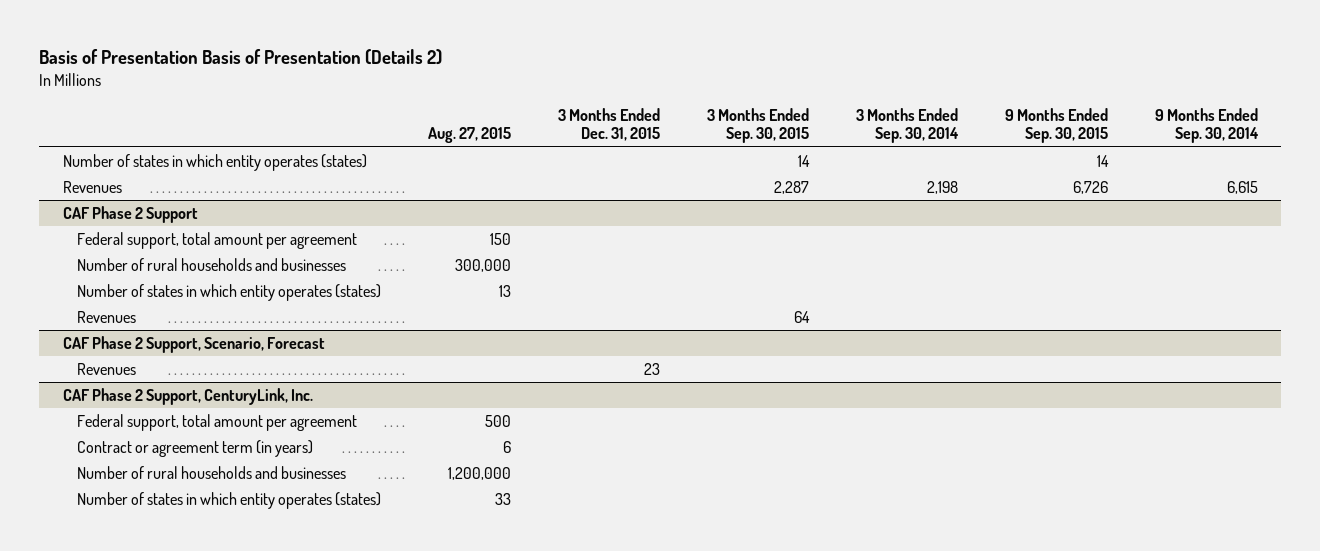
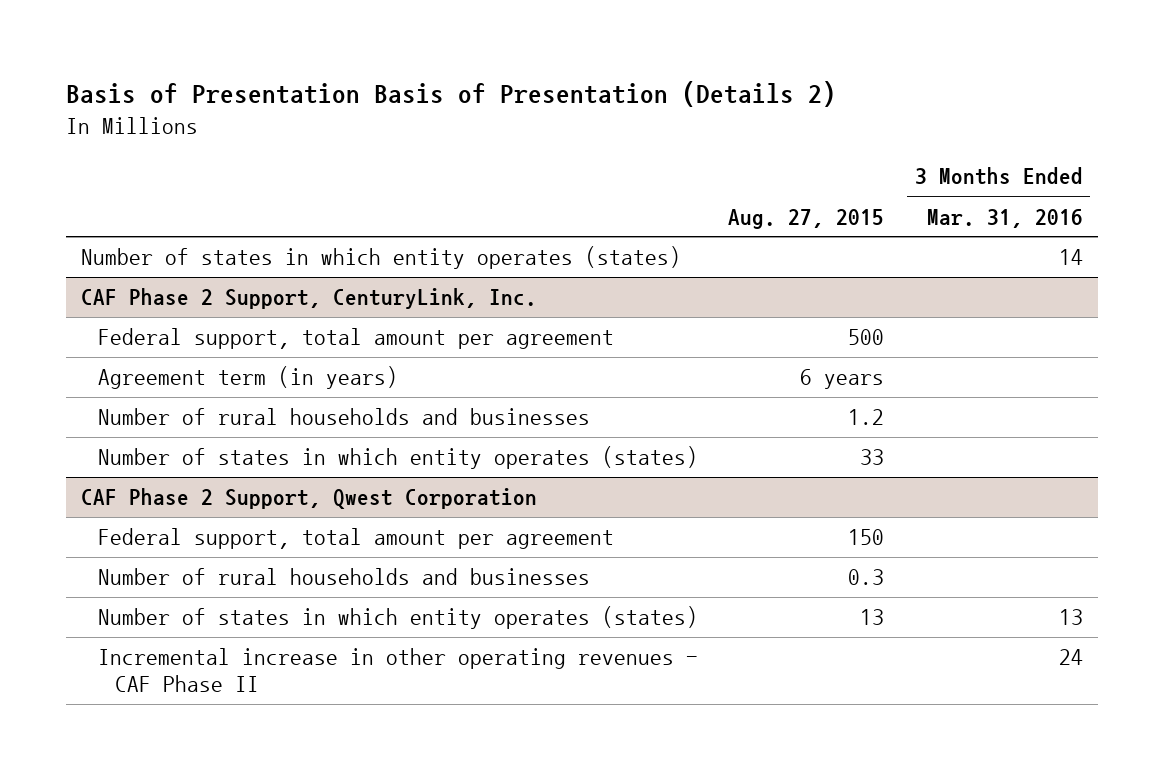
- | Aug. 27, 2015 | 3 Months Ended Dec. 31, 2015 | 3 Months Ended Sep. 30, 2015 | 3 Months Ended Sep. 30, 2014 | 9 Months Ended Sep. 30, 2015 | 9 Months Ended Sep. 30, 2014
+ | Aug. 27, 2015 | 3 Months Ended Mar. 31, 2016
- Revenues | | | 2,287 | 2,198 | 6,726 | 6,615
- CAF Phase 2 Support
- Federal support, total amount per agreement | 150 | | | | |
- Number of rural households and businesses | 300,000 | | | | |
- Number of states in which entity operates (states) | 13 | | | | |
- Revenues | | | 64 | | |
- CAF Phase 2 Support, Scenario, Forecast
- Revenues | | 23 | | | |
@ CAF Phase 2 Support, CenturyLink, Inc.
- Contract or agreement term (in years) | 6 | | | | |
- Number of rural households and businesses | 1,200,000 | | | | |
+ Agreement term (in years) | 6 years |
+ Number of rural households and businesses | 1.2 |
+ CAF Phase 2 Support, Qwest Corporation
+ Federal support, total amount per agreement | 150 |
+ Number of rural households and businesses | 0.3 |
+ Number of states in which entity operates (states) | 13 | 13
+ Incremental increase in other operating revenues - CAF Phase II | | 24

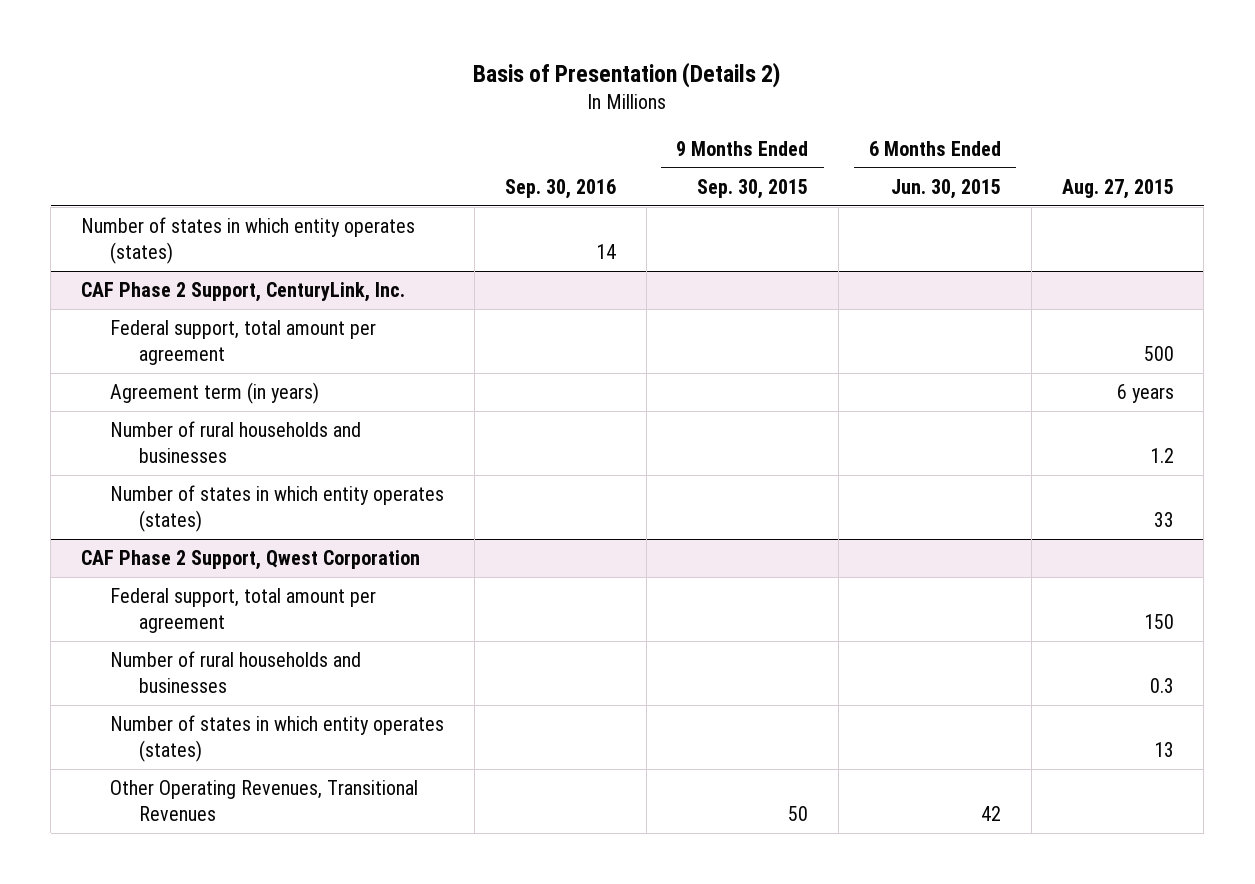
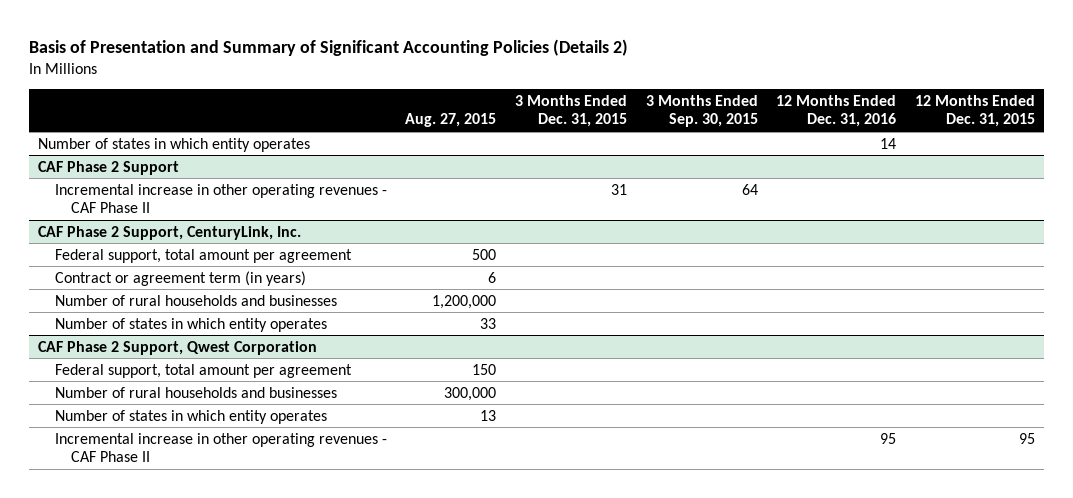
- Basis of Presentation (Details 2)
+ Basis of Presentation and Summary of Significant Accounting Policies (Details 2)
- | Sep. 30, 2016 | 9 Months Ended Sep. 30, 2015 | 6 Months Ended Jun. 30, 2015 | Aug. 27, 2015
+ | Aug. 27, 2015 | 3 Months Ended Dec. 31, 2015 | 3 Months Ended Sep. 30, 2015 | 12 Months Ended Dec. 31, 2016 | 12 Months Ended Dec. 31, 2015
- Number of states in which entity operates (states) | 14 | | |
+ Number of states in which entity operates | | | | 14 |
+ CAF Phase 2 Support
+ Incremental increase in other operating revenues - CAF Phase II | | 31 | 64 | |
@ CAF Phase 2 Support, CenturyLink, Inc.
- Agreement term (in years) | | | | 6 years
- Number of rural households and businesses | | | | 1.2
- Number of states in which entity operates (states) | | | | 33
+ Contract or agreement term (in years) | 6 | | | |
+ Number of rural households and businesses | 1,200,000 | | | |
+ Number of states in which entity operates | 33 | | | |
@ CAF Phase 2 Support, Qwest Corporation
- Number of rural households and businesses | | | | 0.3
- Number of states in which entity operates (states) | | | | 13
- Other Operating Revenues, Transitional Revenues | | 50 | 42 |
+ Number of rural households and businesses | 300,000 | | | |
+ Number of states in which entity operates | 13 | | | |
+ Incremental increase in other operating revenues - CAF Phase II | | | | 95 | 95

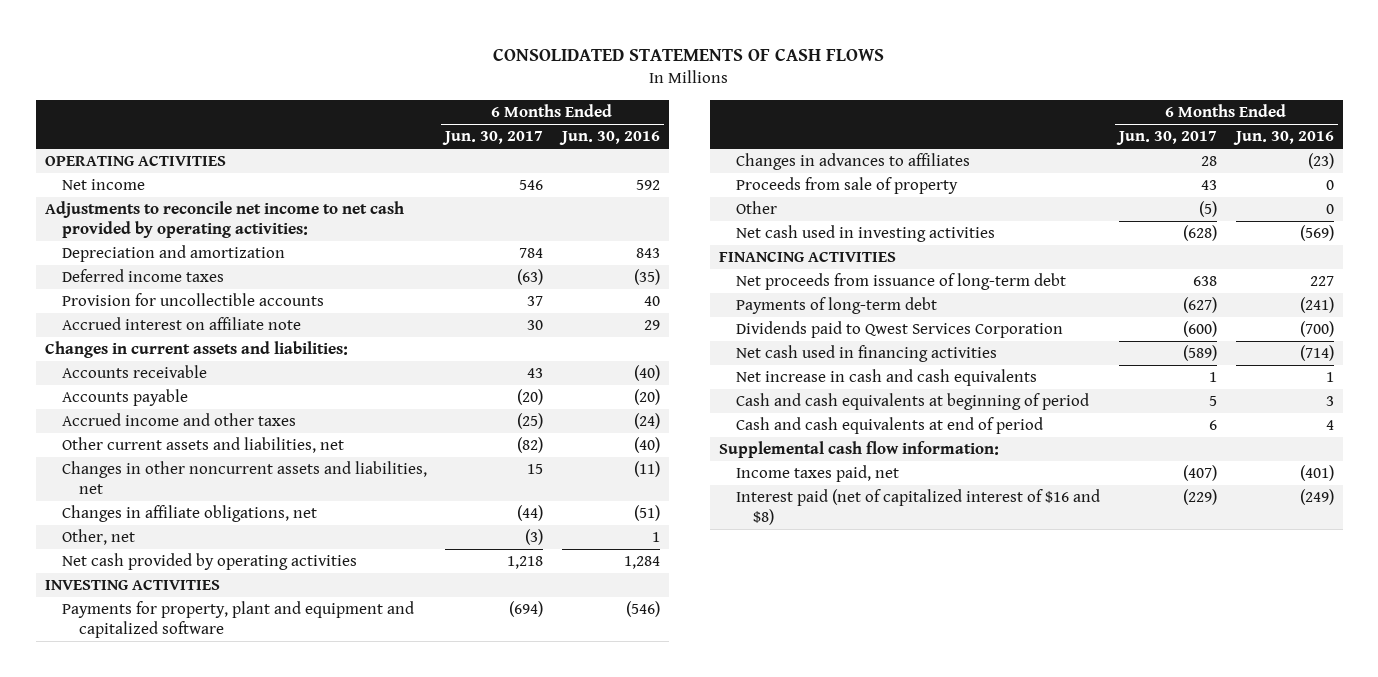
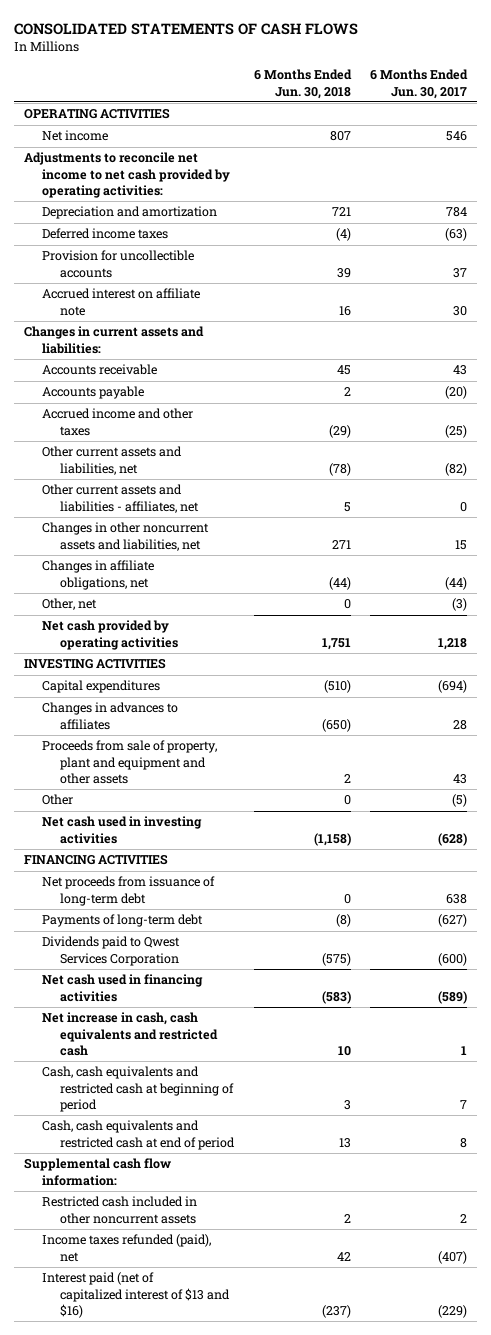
- | 6 Months Ended Jun. 30, 2017 | 6 Months Ended Jun. 30, 2016
+ | 6 Months Ended Jun. 30, 2018 | 6 Months Ended Jun. 30, 2017
+ Other current assets and liabilities - affiliates, net | 5 | 0
- Payments for property, plant and equipment and capitalized software | (694) | (546)
+ Capital expenditures | (510) | (694)
- Proceeds from sale of property | 43 | 0
+ Proceeds from sale of property, plant and equipment and other assets | 2 | 43
- Net increase in cash and cash equivalents | 1 | 1
- Cash and cash equivalents at beginning of period | 5 | 3
- Cash and cash equivalents at end of period | 6 | 4
+ Net increase in cash, cash equivalents and restricted cash | 10 | 1
+ Cash, cash equivalents and restricted cash at beginning of period | 3 | 7
+ Cash, cash equivalents and restricted cash at end of period | 13 | 8
- Income taxes paid, net | (407) | (401)
- Interest paid (net of capitalized interest of $16 and $8) | (229) | (249)
+ Restricted cash included in other noncurrent assets | 2 | 2
+ Income taxes refunded (paid), net | 42 | (407)
+ Interest paid (net of capitalized interest of $13 and $16) | (237) | (229)

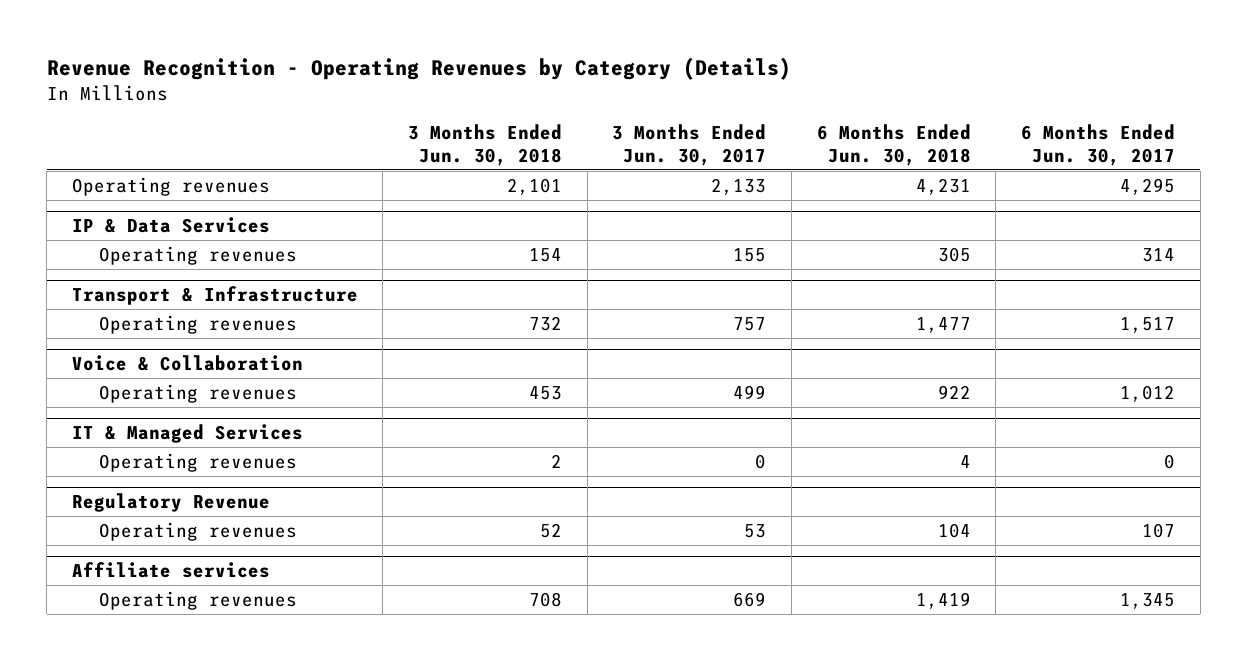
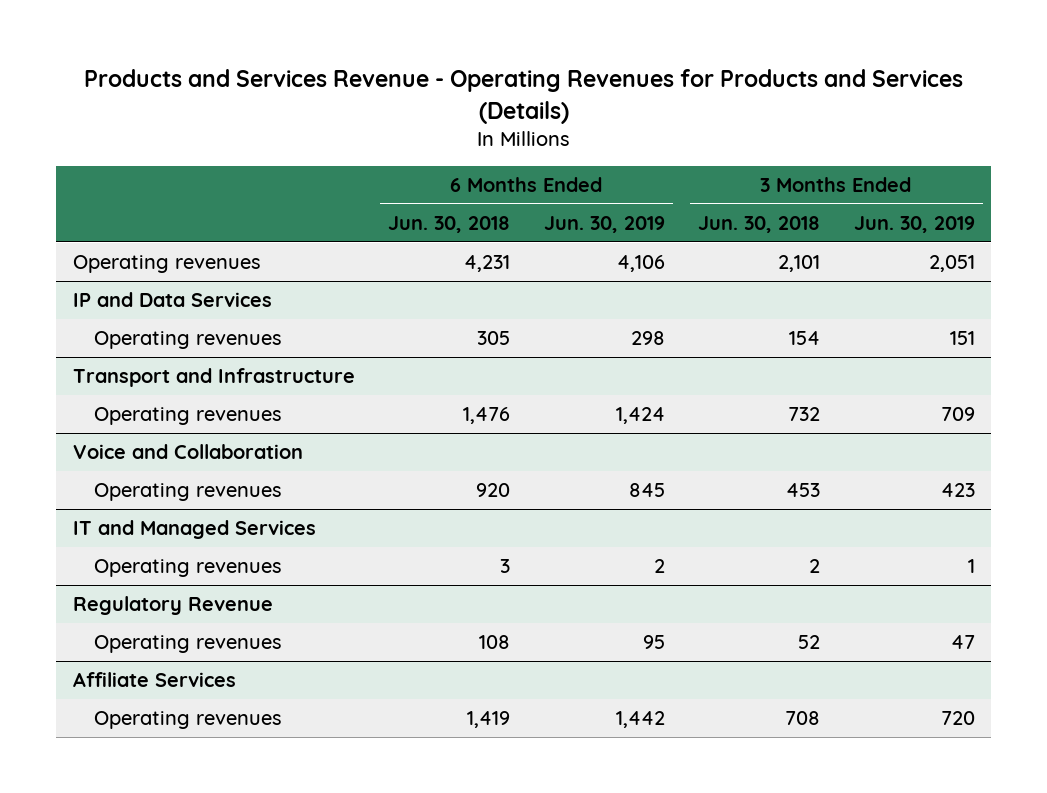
- Revenue Recognition - Operating Revenues by Category (Details)
+ Products and Services Revenue - Operating Revenues for Products and Services (Details)
- | 3 Months Ended Jun. 30, 2018 | 3 Months Ended Jun. 30, 2017 | 6 Months Ended Jun. 30, 2018 | 6 Months Ended Jun. 30, 2017
+ | 6 Months Ended Jun. 30, 2018 | 6 Months Ended Jun. 30, 2019 | 3 Months Ended Jun. 30, 2018 | 3 Months Ended Jun. 30, 2019
- IP & Data Services
+ IP and Data Services
- Transport & Infrastructure
- Operating revenues | 732 | 757 | 1,477 | 1,517
- Voice & Collaboration
- Operating revenues | 453 | 499 | 922 | 1,012
- IT & Managed Services
- Operating revenues | 2 | 0 | 4 | 0
+ Transport and Infrastructure
+ Operating revenues | 1,476 | 1,424 | 732 | 709
+ Voice and Collaboration
+ Operating revenues | 920 | 845 | 453 | 423
+ IT and Managed Services
+ Operating revenues | 3 | 2 | 2 | 1
@ Regulatory Revenue
- Operating revenues | 52 | 53 | 104 | 107
- Affiliate services
@ Regulatory Revenue
+ Operating revenues | 108 | 95 | 52 | 47
+ Affiliate Services

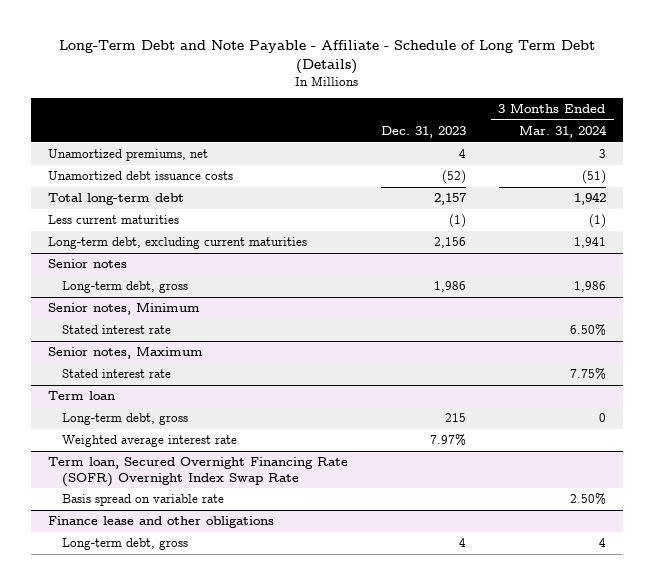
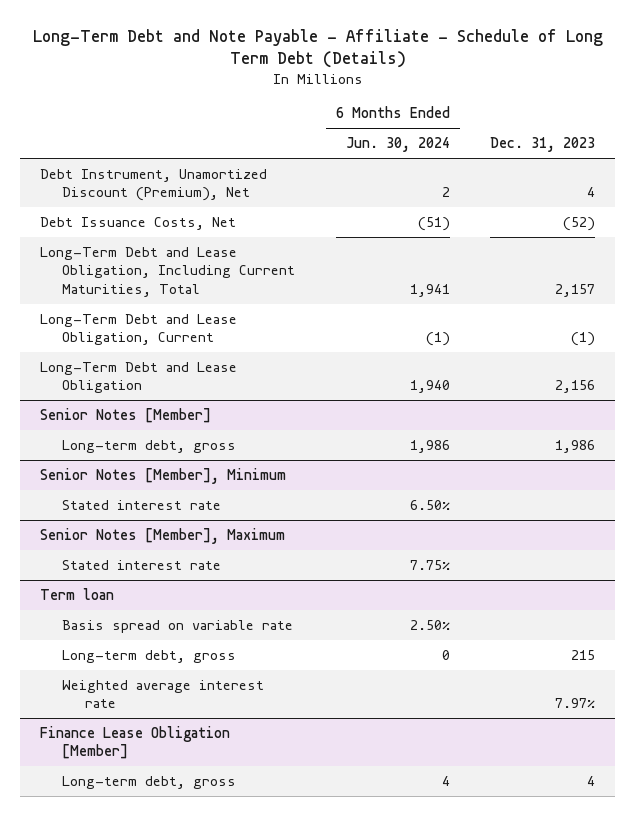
- | Dec. 31, 2023 | 3 Months Ended Mar. 31, 2024
+ | 6 Months Ended Jun. 30, 2024 | Dec. 31, 2023
- Unamortized premiums, net | 4 | 3
- Unamortized debt issuance costs | (52) | (51)
- Total long-term debt | 2,157 | 1,942
- Less current maturities | (1) | (1)
- Long-term debt, excluding current maturities | 2,156 | 1,941
- Senior notes
+ Debt Instrument, Unamortized Discount (Premium), Net | 2 | 4
+ Debt Issuance Costs, Net | (51) | (52)
+ Long-Term Debt and Lease Obligation, Including Current Maturities, Total | 1,941 | 2,157
+ Long-Term Debt and Lease Obligation, Current | (1) | (1)
+ Long-Term Debt and Lease Obligation | 1,940 | 2,156
+ Senior Notes [Member]
- Senior notes, Minimum
+ Senior Notes [Member], Minimum
- Senior notes, Maximum
+ Senior Notes [Member], Maximum
@ Term loan
+ Basis spread on variable rate | 2.50% |
- Term loan, Secured Overnight Financing Rate (SOFR) Overnight Index Swap Rate
- Basis spread on variable rate | | 2.50%
- Finance lease and other obligations
+ Finance Lease Obligation [Member]

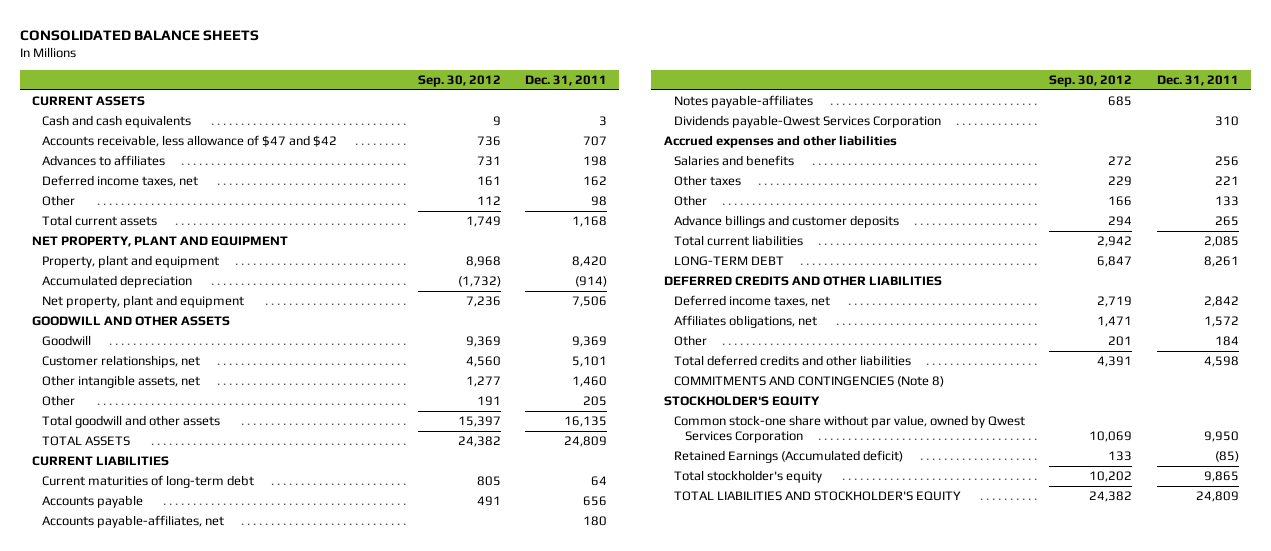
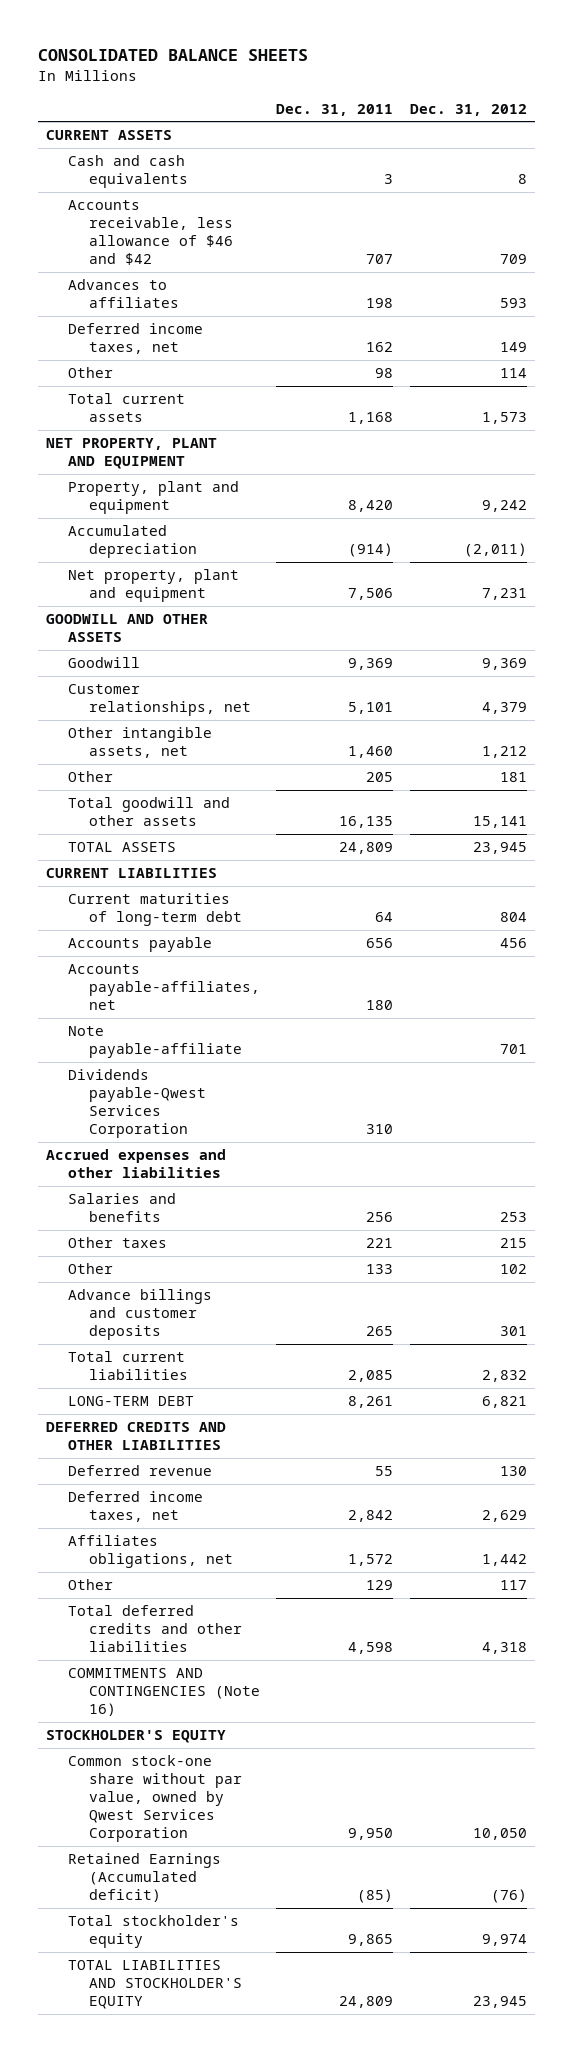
- | Sep. 30, 2012 | Dec. 31, 2011
+ | Dec. 31, 2011 | Dec. 31, 2012
- Accounts receivable, less allowance of $47 and $42 | 736 | 707
+ Accounts receivable, less allowance of $46 and $42 | 707 | 709
- Notes payable-affiliates | 685 |
+ Note payable-affiliate | | 701
+ Deferred revenue | 55 | 130
- Other | 201 | 184
+ Other | 129 | 117
- COMMITMENTS AND CONTINGENCIES (Note 8)
+ COMMITMENTS AND CONTINGENCIES (Note 16)

